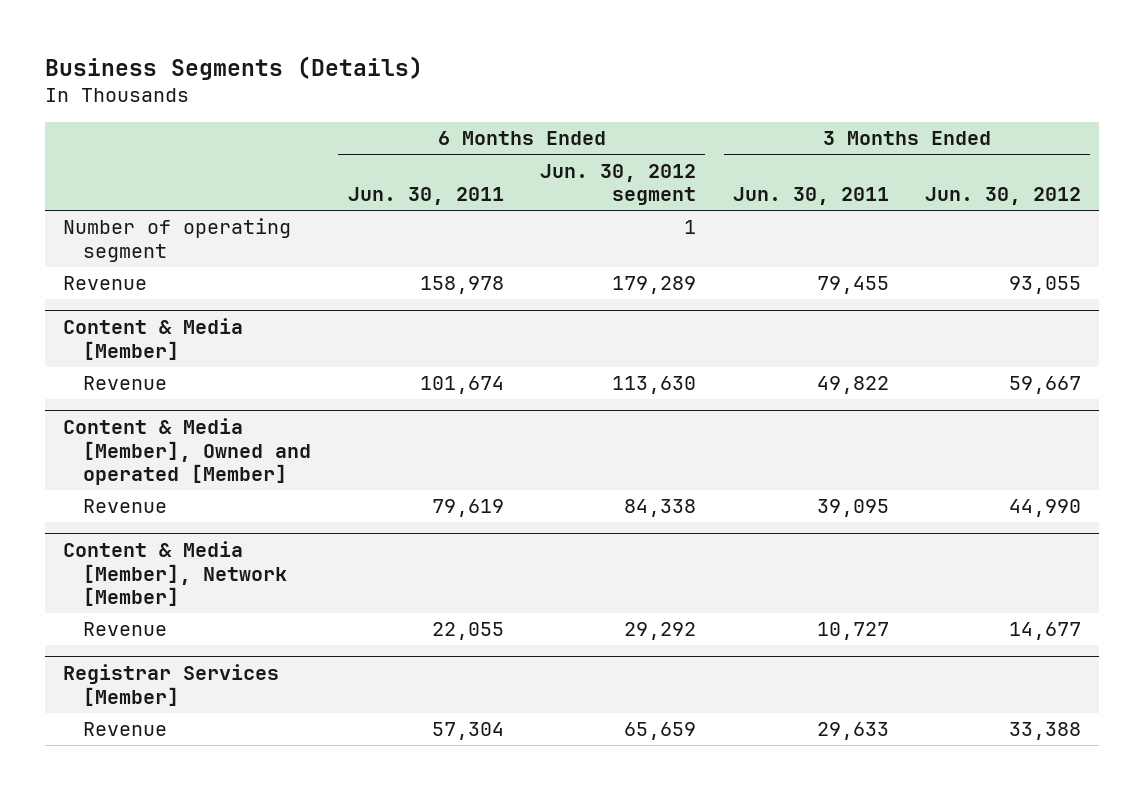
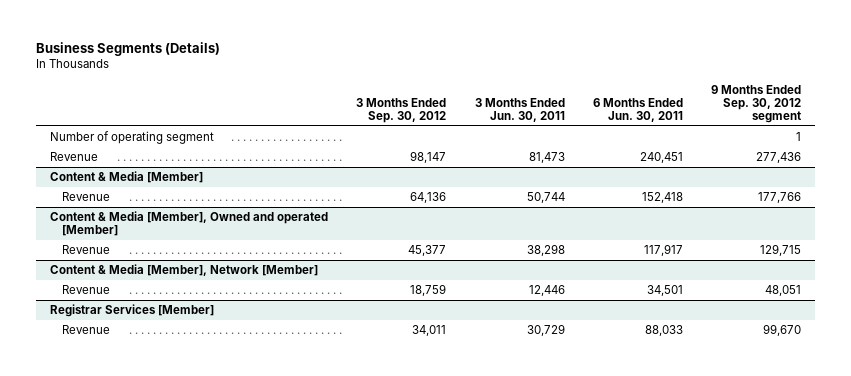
- | 6 Months Ended Jun. 30, 2011 | 6 Months Ended Jun. 30, 2012 segment | 3 Months Ended Jun. 30, 2011 | 3 Months Ended Jun. 30, 2012
+ | 3 Months Ended Sep. 30, 2012 | 3 Months Ended Jun. 30, 2011 | 6 Months Ended Jun. 30, 2011 | 9 Months Ended Sep. 30, 2012 segment
- Revenue | 158,978 | 179,289 | 79,455 | 93,055
+ Revenue | 98,147 | 81,473 | 240,451 | 277,436
@ Content & Media [Member]
- Revenue | 101,674 | 113,630 | 49,822 | 59,667
+ Revenue | 64,136 | 50,744 | 152,418 | 177,766
@ Content & Media [Member], Owned and operated [Member]
- Revenue | 79,619 | 84,338 | 39,095 | 44,990
+ Revenue | 45,377 | 38,298 | 117,917 | 129,715
@ Content & Media [Member], Network [Member]
- Revenue | 22,055 | 29,292 | 10,727 | 14,677
+ Revenue | 18,759 | 12,446 | 34,501 | 48,051
@ Registrar Services [Member]
- Revenue | 57,304 | 65,659 | 29,633 | 33,388
+ Revenue | 34,011 | 30,729 | 88,033 | 99,670

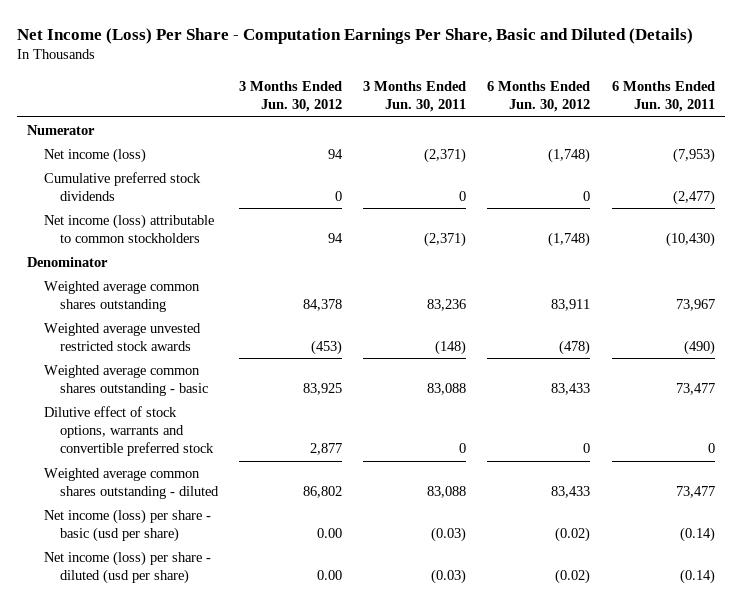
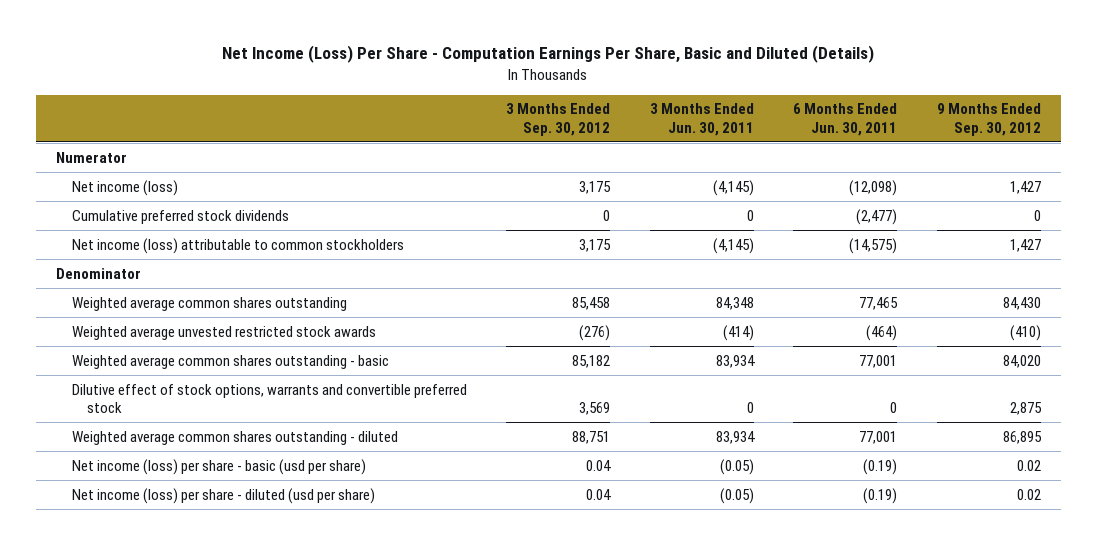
- | 3 Months Ended Jun. 30, 2012 | 3 Months Ended Jun. 30, 2011 | 6 Months Ended Jun. 30, 2012 | 6 Months Ended Jun. 30, 2011
+ | 3 Months Ended Sep. 30, 2012 | 3 Months Ended Jun. 30, 2011 | 6 Months Ended Jun. 30, 2011 | 9 Months Ended Sep. 30, 2012
- Net income (loss) | 94 | (2,371) | (1,748) | (7,953)
+ Net income (loss) | 3,175 | (4,145) | (12,098) | 1,427
- Net income (loss) attributable to common stockholders | 94 | (2,371) | (1,748) | (10,430)
+ Net income (loss) attributable to common stockholders | 3,175 | (4,145) | (14,575) | 1,427
- Weighted average common shares outstanding | 84,378 | 83,236 | 83,911 | 73,967
- Weighted average unvested restricted stock awards | (453) | (148) | (478) | (490)
- Weighted average common shares outstanding - basic | 83,925 | 83,088 | 83,433 | 73,477
+ Weighted average common shares outstanding | 85,458 | 84,348 | 77,465 | 84,430
+ Weighted average unvested restricted stock awards | (276) | (414) | (464) | (410)
+ Weighted average common shares outstanding - basic | 85,182 | 83,934 | 77,001 | 84,020
- Weighted average common shares outstanding - diluted | 86,802 | 83,088 | 83,433 | 73,477
- Net income (loss) per share - basic (usd per share) | 0.00 | (0.03) | (0.02) | (0.14)
- Net income (loss) per share - diluted (usd per share) | 0.00 | (0.03) | (0.02) | (0.14)
+ Weighted average common shares outstanding - diluted | 88,751 | 83,934 | 77,001 | 86,895
+ Net income (loss) per share - basic (usd per share) | 0.04 | (0.05) | (0.19) | 0.02
+ Net income (loss) per share - diluted (usd per share) | 0.04 | (0.05) | (0.19) | 0.02

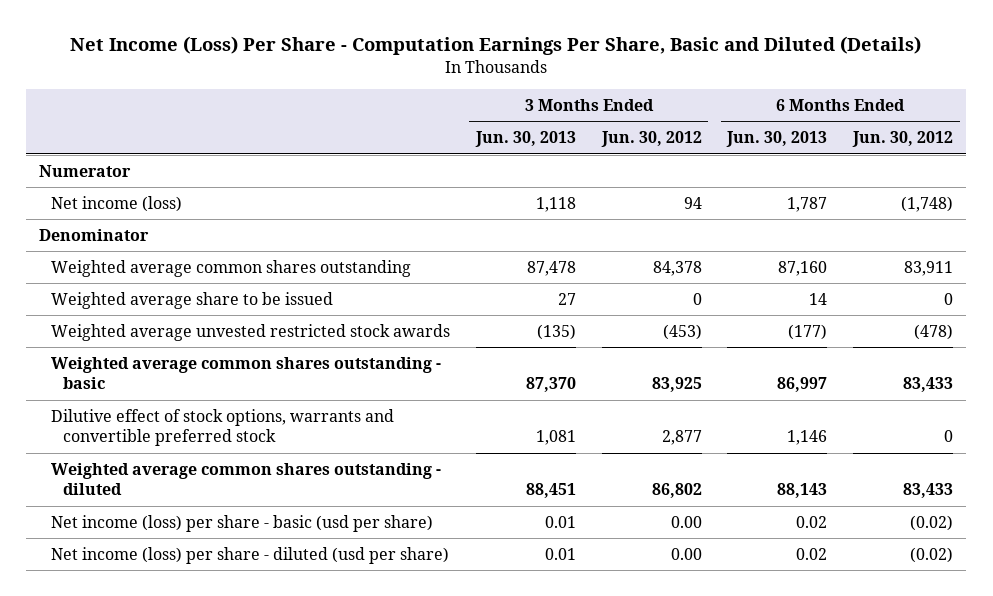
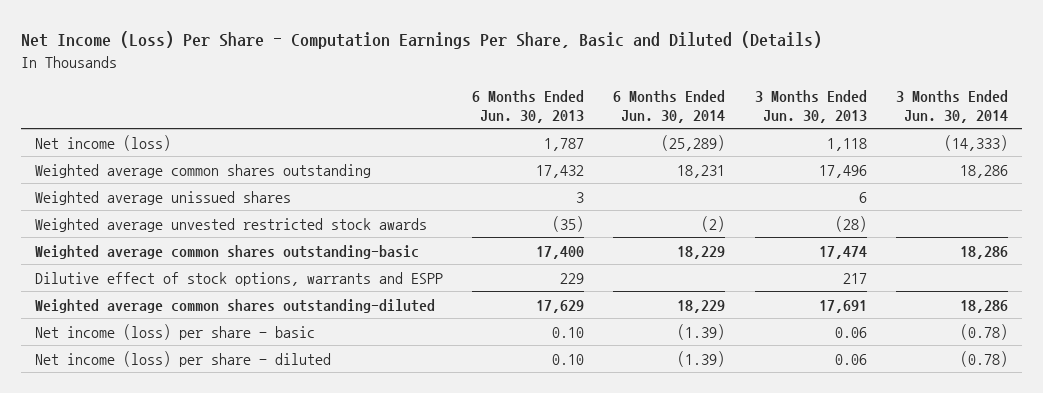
- | 3 Months Ended Jun. 30, 2013 | 3 Months Ended Jun. 30, 2012 | 6 Months Ended Jun. 30, 2013 | 6 Months Ended Jun. 30, 2012
+ | 6 Months Ended Jun. 30, 2013 | 6 Months Ended Jun. 30, 2014 | 3 Months Ended Jun. 30, 2013 | 3 Months Ended Jun. 30, 2014
- Numerator
- Denominator
- Weighted average common shares outstanding | 87,478 | 84,378 | 87,160 | 83,911
- Weighted average share to be issued | 27 | 0 | 14 | 0
- Weighted average unvested restricted stock awards | (135) | (453) | (177) | (478)
- Weighted average common shares outstanding - basic | 87,370 | 83,925 | 86,997 | 83,433
- Dilutive effect of stock options, warrants and convertible preferred stock | 1,081 | 2,877 | 1,146 | 0
- Weighted average common shares outstanding - diluted | 88,451 | 86,802 | 88,143 | 83,433
- Net income (loss) per share - basic (usd per share) | 0.01 | 0.00 | 0.02 | (0.02)
- Net income (loss) per share - diluted (usd per share) | 0.01 | 0.00 | 0.02 | (0.02)
+ Weighted average common shares outstanding | 17,432 | 18,231 | 17,496 | 18,286
+ Weighted average unissued shares | 3 | | 6 |
+ Weighted average unvested restricted stock awards | (35) | (2) | (28) |
+ Weighted average common shares outstanding-basic | 17,400 | 18,229 | 17,474 | 18,286
+ Dilutive effect of stock options, warrants and ESPP | 229 | | 217 |
+ Weighted average common shares outstanding-diluted | 17,629 | 18,229 | 17,691 | 18,286
+ Net income (loss) per share - basic | 0.10 | (1.39) | 0.06 | (0.78)
+ Net income (loss) per share - diluted | 0.10 | (1.39) | 0.06 | (0.78)

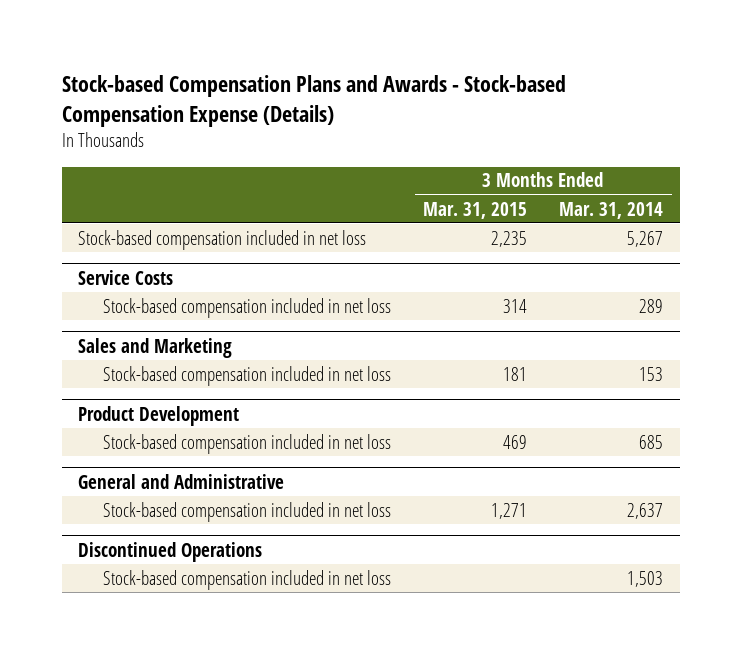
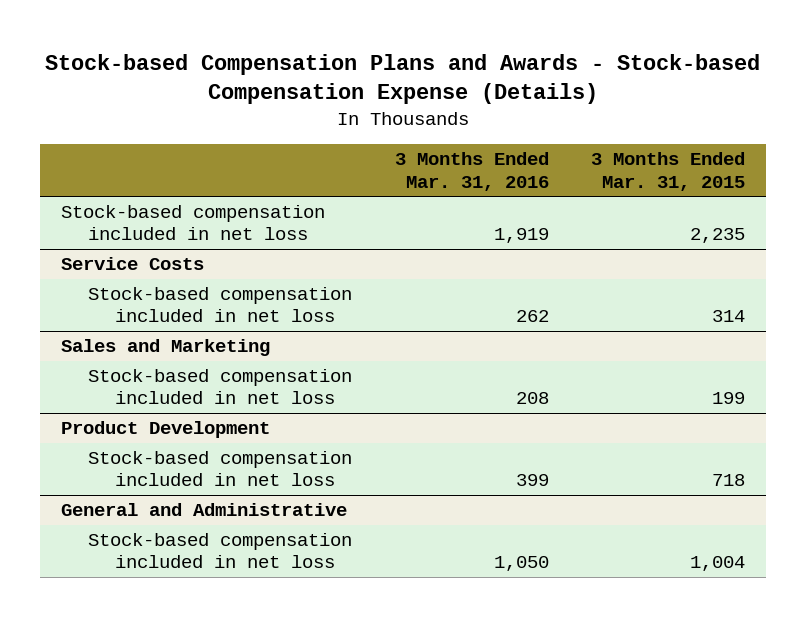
- | 3 Months Ended Mar. 31, 2015 | 3 Months Ended Mar. 31, 2014
+ | 3 Months Ended Mar. 31, 2016 | 3 Months Ended Mar. 31, 2015
@ Sales and Marketing
- Stock-based compensation included in net loss | 181 | 153
+ Stock-based compensation included in net loss | 208 | 199
@ Product Development
- Stock-based compensation included in net loss | 469 | 685
+ Stock-based compensation included in net loss | 399 | 718
@ General and Administrative
- Stock-based compensation included in net loss | 1,271 | 2,637
- Discontinued Operations
- Stock-based compensation included in net loss | | 1,503
@ General and Administrative
+ Stock-based compensation included in net loss | 1,050 | 1,004

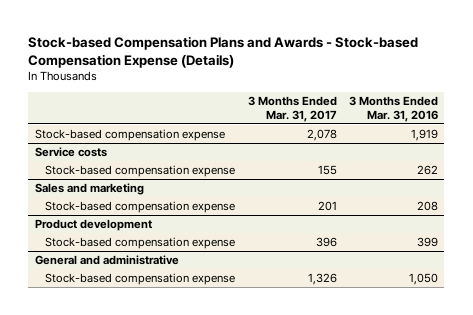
- | 3 Months Ended Mar. 31, 2016 | 3 Months Ended Mar. 31, 2015
+ | 3 Months Ended Mar. 31, 2017 | 3 Months Ended Mar. 31, 2016
- Stock-based compensation included in net loss | 1,919 | 2,235
- Service Costs
- Stock-based compensation included in net loss | 262 | 314
- Sales and Marketing
- Stock-based compensation included in net loss | 208 | 199
- Product Development
- Stock-based compensation included in net loss | 399 | 718
- General and Administrative
- Stock-based compensation included in net loss | 1,050 | 1,004
+ Stock-based compensation expense | 2,078 | 1,919
+ Service costs
+ Stock-based compensation expense | 155 | 262
+ Sales and marketing
+ Stock-based compensation expense | 201 | 208
+ Product development
+ Stock-based compensation expense | 396 | 399
+ General and administrative
+ Stock-based compensation expense | 1,326 | 1,050

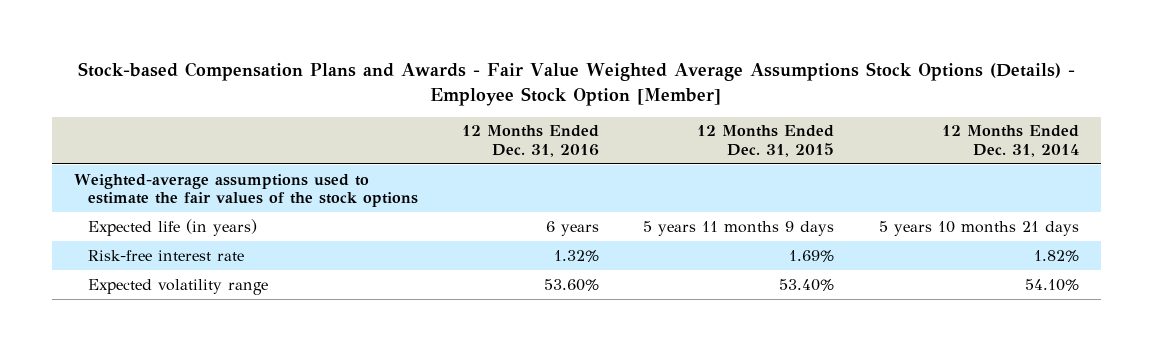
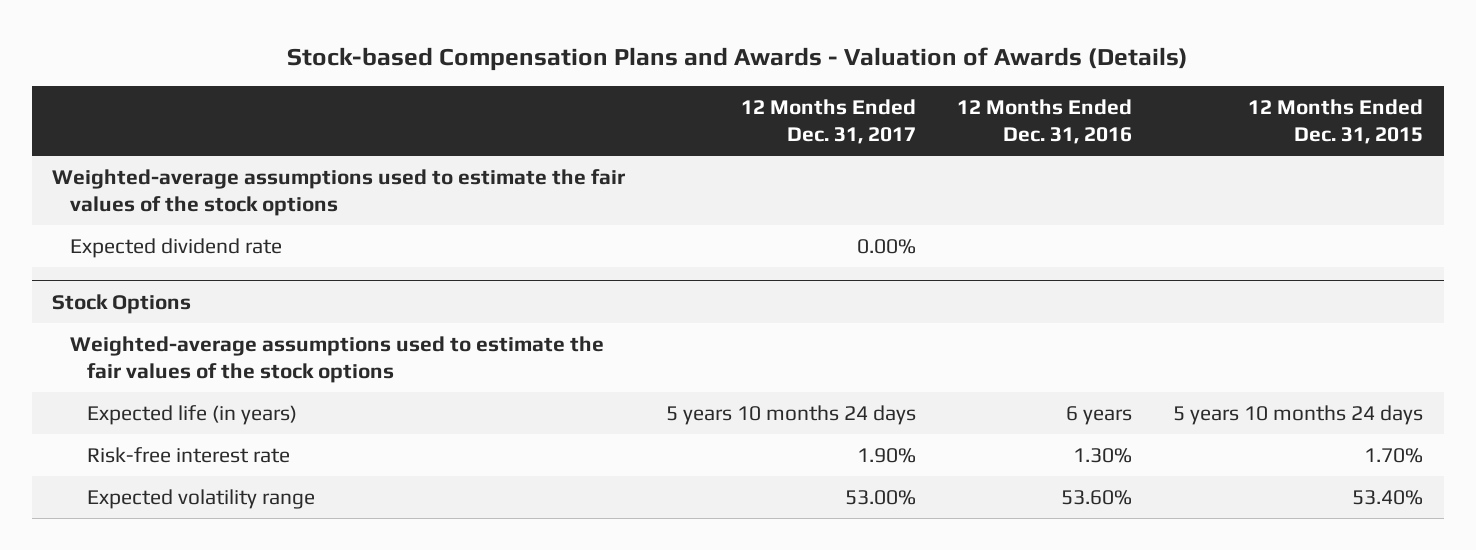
- Stock-based Compensation Plans and Awards - Fair Value Weighted Average Assumptions Stock Options (Details) - Employee Stock Option [Member]
+ Stock-based Compensation Plans and Awards - Valuation of Awards (Details)
- | 12 Months Ended Dec. 31, 2016 | 12 Months Ended Dec. 31, 2015 | 12 Months Ended Dec. 31, 2014
+ | 12 Months Ended Dec. 31, 2017 | 12 Months Ended Dec. 31, 2016 | 12 Months Ended Dec. 31, 2015
- Expected life (in years) | 6 years | 5 years 11 months 9 days | 5 years 10 months 21 days
- Risk-free interest rate | 1.32% | 1.69% | 1.82%
+ Expected dividend rate | 0.00% | |
+ Stock Options
+ Weighted-average assumptions used to estimate the fair values of the stock options
+ Expected life (in years) | 5 years 10 months 24 days | 6 years | 5 years 10 months 24 days
+ Risk-free interest rate | 1.90% | 1.30% | 1.70%

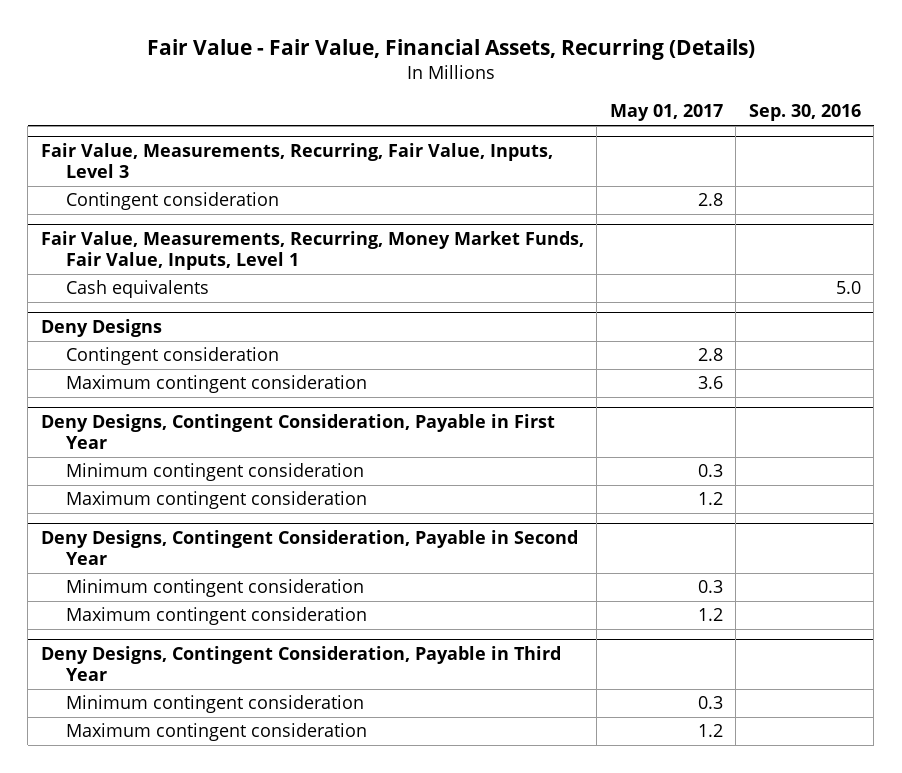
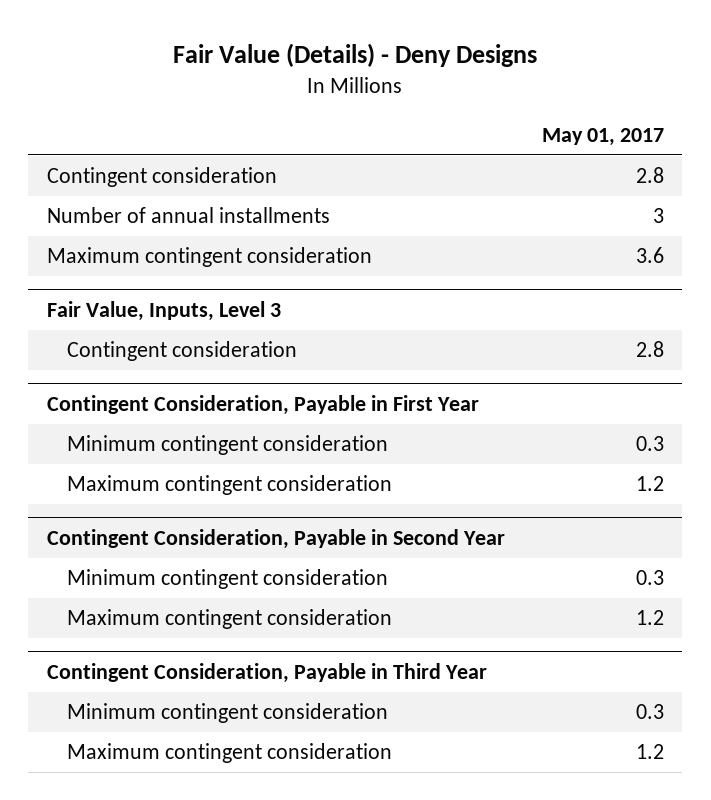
- Fair Value - Fair Value, Financial Assets, Recurring (Details)
+ Fair Value (Details) - Deny Designs
- | May 01, 2017 | Sep. 30, 2016
+ | May 01, 2017
- Fair Value, Measurements, Recurring, Fair Value, Inputs, Level 3
- Fair Value, Measurements, Recurring, Money Market Funds, Fair Value, Inputs, Level 1
- Cash equivalents | | 5.0
- Deny Designs
- Contingent consideration | 2.8 |
+ Number of annual installments | 3
- Deny Designs, Contingent Consideration, Payable in First Year
+ Fair Value, Inputs, Level 3
+ Contingent consideration | 2.8
+ Contingent Consideration, Payable in First Year
- Deny Designs, Contingent Consideration, Payable in Second Year
+ Contingent Consideration, Payable in Second Year
- Deny Designs, Contingent Consideration, Payable in Third Year
+ Contingent Consideration, Payable in Third Year

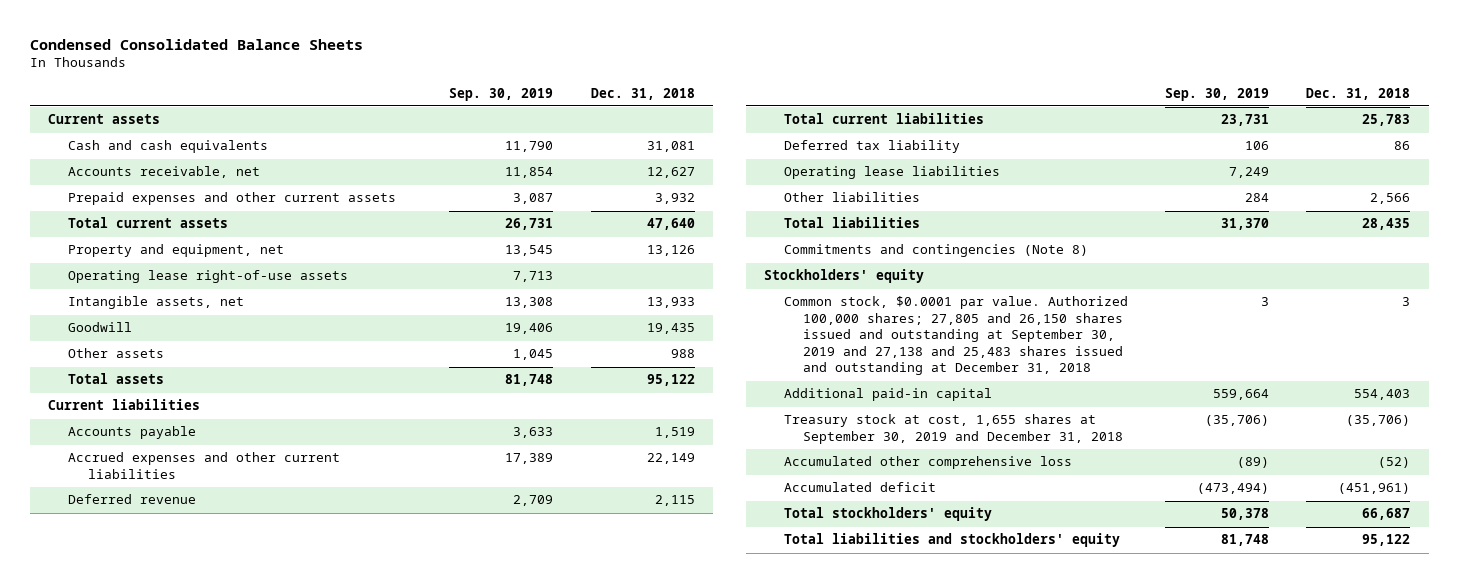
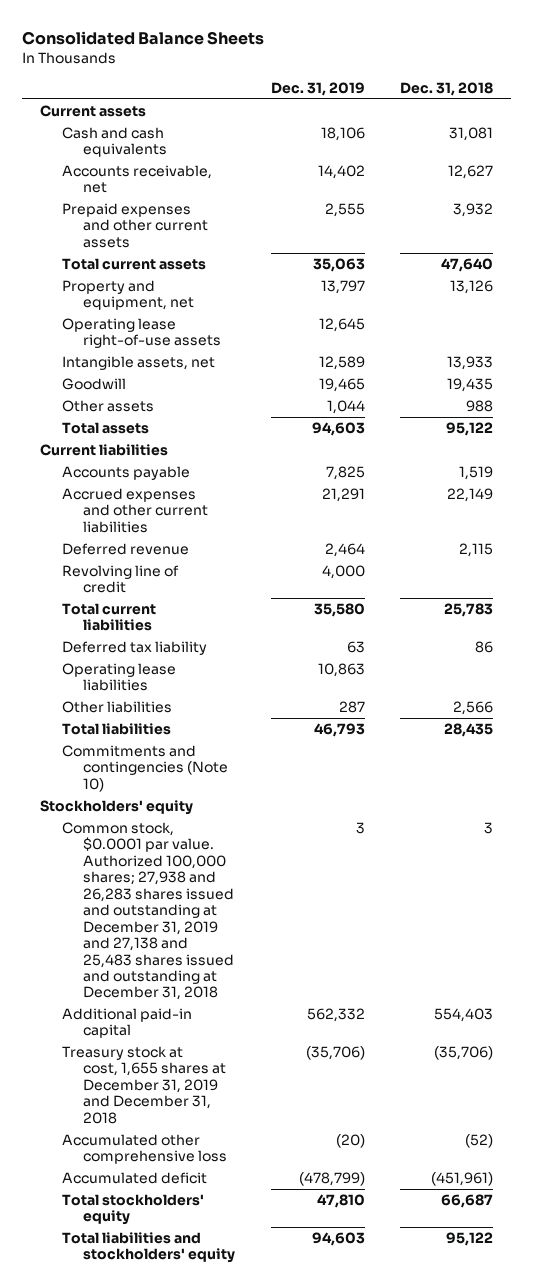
- Condensed Consolidated Balance Sheets
+ Consolidated Balance Sheets
- | Sep. 30, 2019 | Dec. 31, 2018
+ | Dec. 31, 2019 | Dec. 31, 2018
+ Revolving line of credit | 4,000 |
- Commitments and contingencies (Note 8)
+ Commitments and contingencies (Note 10)
- Common stock, $0.0001 par value. Authorized 100,000 shares; 27,805 and 26,150 shares issued and outstanding at September 30, 2019 and 27,138 and 25,483 shares issued and outstanding at December 31, 2018 | 3 | 3
+ Common stock, $0.0001 par value. Authorized 100,000 shares; 27,938 and 26,283 shares issued and outstanding at December 31, 2019 and 27,138 and 25,483 shares issued and outstanding at December 31, 2018 | 3 | 3
- Treasury stock at cost, 1,655 shares at September 30, 2019 and December 31, 2018 | (35,706) | (35,706)
+ Treasury stock at cost, 1,655 shares at December 31, 2019 and December 31, 2018 | (35,706) | (35,706)

